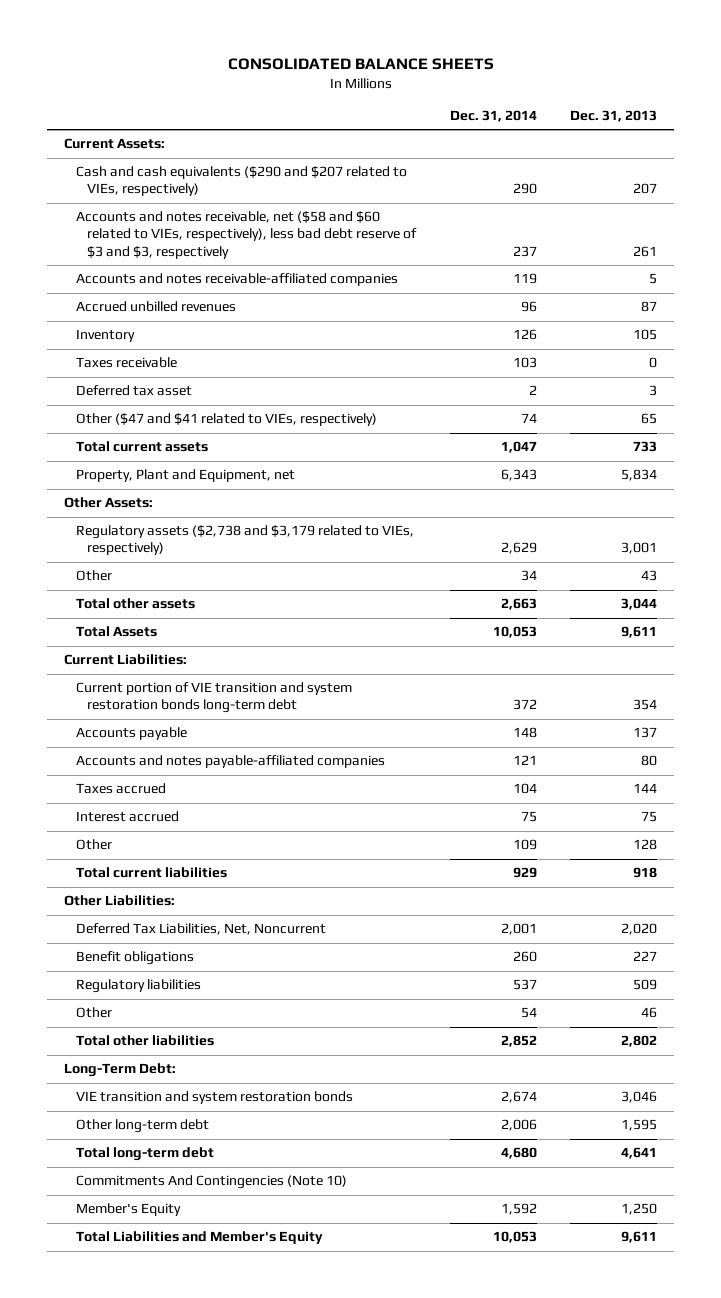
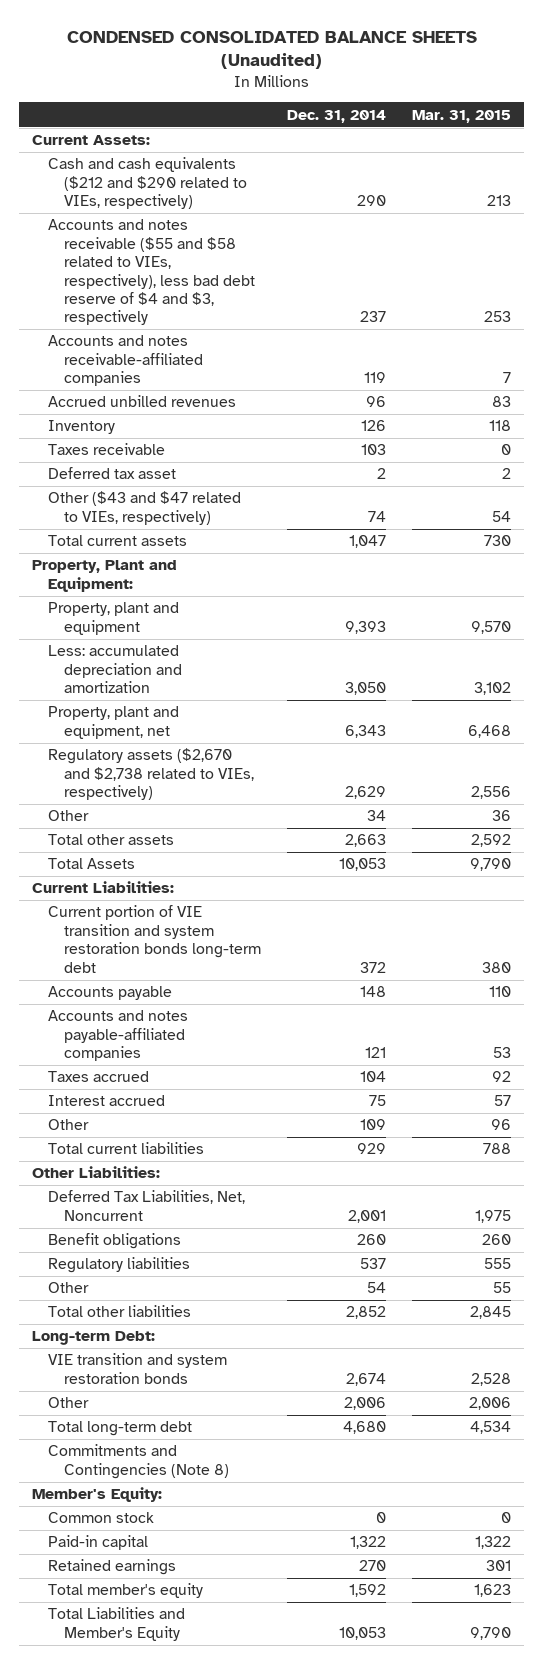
- CONSOLIDATED BALANCE SHEETS
+ CONDENSED CONSOLIDATED BALANCE SHEETS (Unaudited)
- | Dec. 31, 2014 | Dec. 31, 2013
+ | Dec. 31, 2014 | Mar. 31, 2015
- Cash and cash equivalents ($290 and $207 related to VIEs, respectively) | 290 | 207
- Accounts and notes receivable, net ($58 and $60 related to VIEs, respectively), less bad debt reserve of $3 and $3, respectively | 237 | 261
+ Cash and cash equivalents ($212 and $290 related to VIEs, respectively) | 290 | 213
+ Accounts and notes receivable ($55 and $58 related to VIEs, respectively), less bad debt reserve of $4 and $3, respectively | 237 | 253
- Other ($47 and $41 related to VIEs, respectively) | 74 | 65
+ Other ($43 and $47 related to VIEs, respectively) | 74 | 54
- Property, Plant and Equipment, net | 6,343 | 5,834
- Other Assets:
- Regulatory assets ($2,738 and $3,179 related to VIEs, respectively) | 2,629 | 3,001
+ Property, Plant and Equipment:
+ Property, plant and equipment | 9,393 | 9,570
+ Less: accumulated depreciation and amortization | 3,050 | 3,102
+ Property, plant and equipment, net | 6,343 | 6,468
+ Regulatory assets ($2,670 and $2,738 related to VIEs, respectively) | 2,629 | 2,556
- Long-Term Debt:
+ Long-term Debt:
- Other long-term debt | 2,006 | 1,595
+ Other | 2,006 | 2,006
- Commitments And Contingencies (Note 10)
- Member's Equity | 1,592 | 1,250
+ Commitments and Contingencies (Note 8)
+ Member's Equity:
+ Common stock | 0 | 0
+ Paid-in capital | 1,322 | 1,322
+ Retained earnings | 270 | 301
+ Total member's equity | 1,592 | 1,623

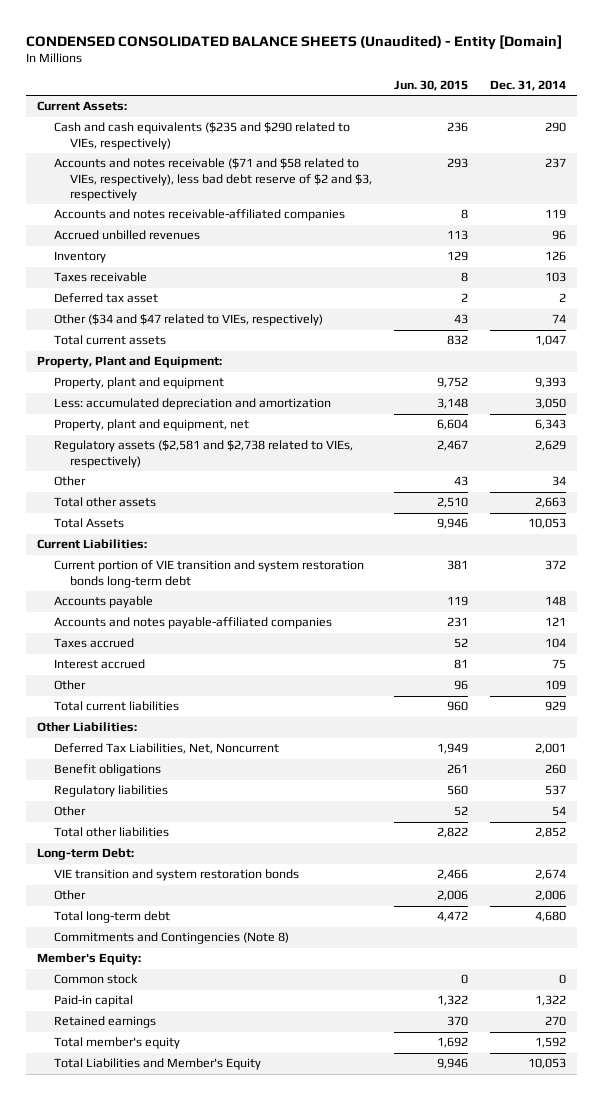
- CONDENSED CONSOLIDATED BALANCE SHEETS (Unaudited)
+ CONDENSED CONSOLIDATED BALANCE SHEETS (Unaudited) - Entity [Domain]
- | Dec. 31, 2014 | Mar. 31, 2015
+ | Jun. 30, 2015 | Dec. 31, 2014
- Cash and cash equivalents ($212 and $290 related to VIEs, respectively) | 290 | 213
- Accounts and notes receivable ($55 and $58 related to VIEs, respectively), less bad debt reserve of $4 and $3, respectively | 237 | 253
+ Cash and cash equivalents ($235 and $290 related to VIEs, respectively) | 236 | 290
+ Accounts and notes receivable ($71 and $58 related to VIEs, respectively), less bad debt reserve of $2 and $3, respectively | 293 | 237
- Other ($43 and $47 related to VIEs, respectively) | 74 | 54
+ Other ($34 and $47 related to VIEs, respectively) | 43 | 74
- Regulatory assets ($2,670 and $2,738 related to VIEs, respectively) | 2,629 | 2,556
+ Regulatory assets ($2,581 and $2,738 related to VIEs, respectively) | 2,467 | 2,629

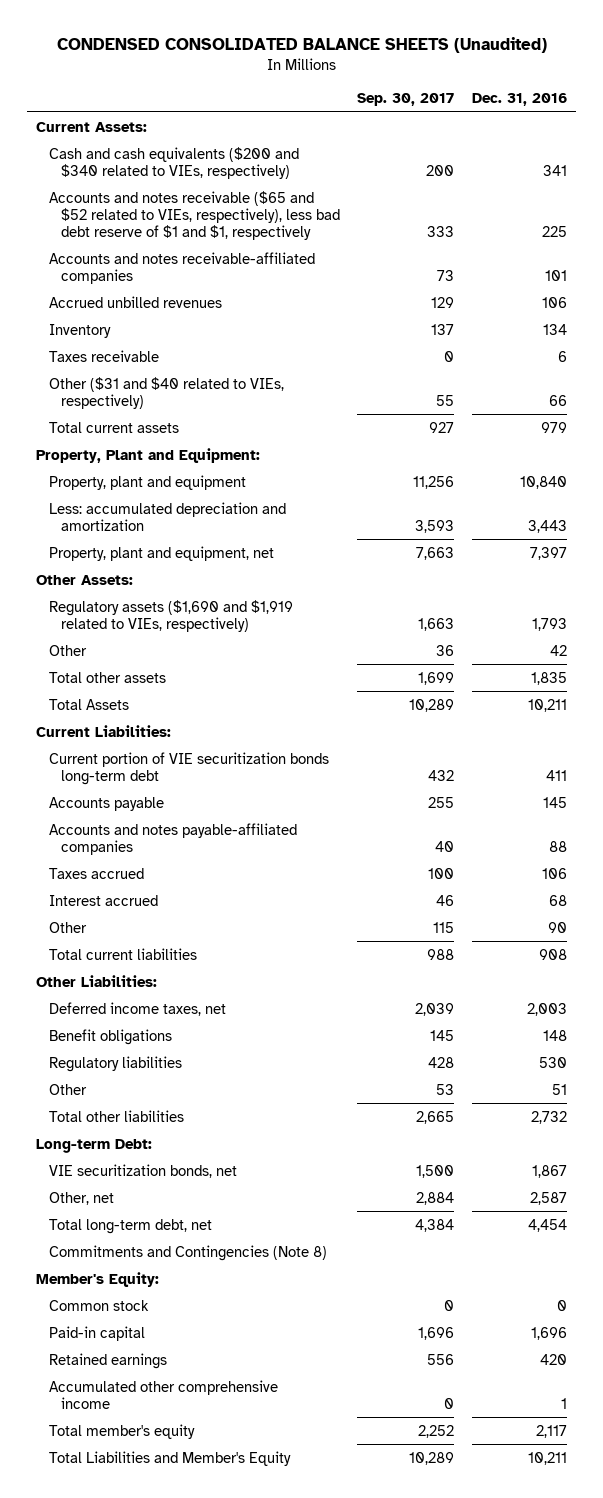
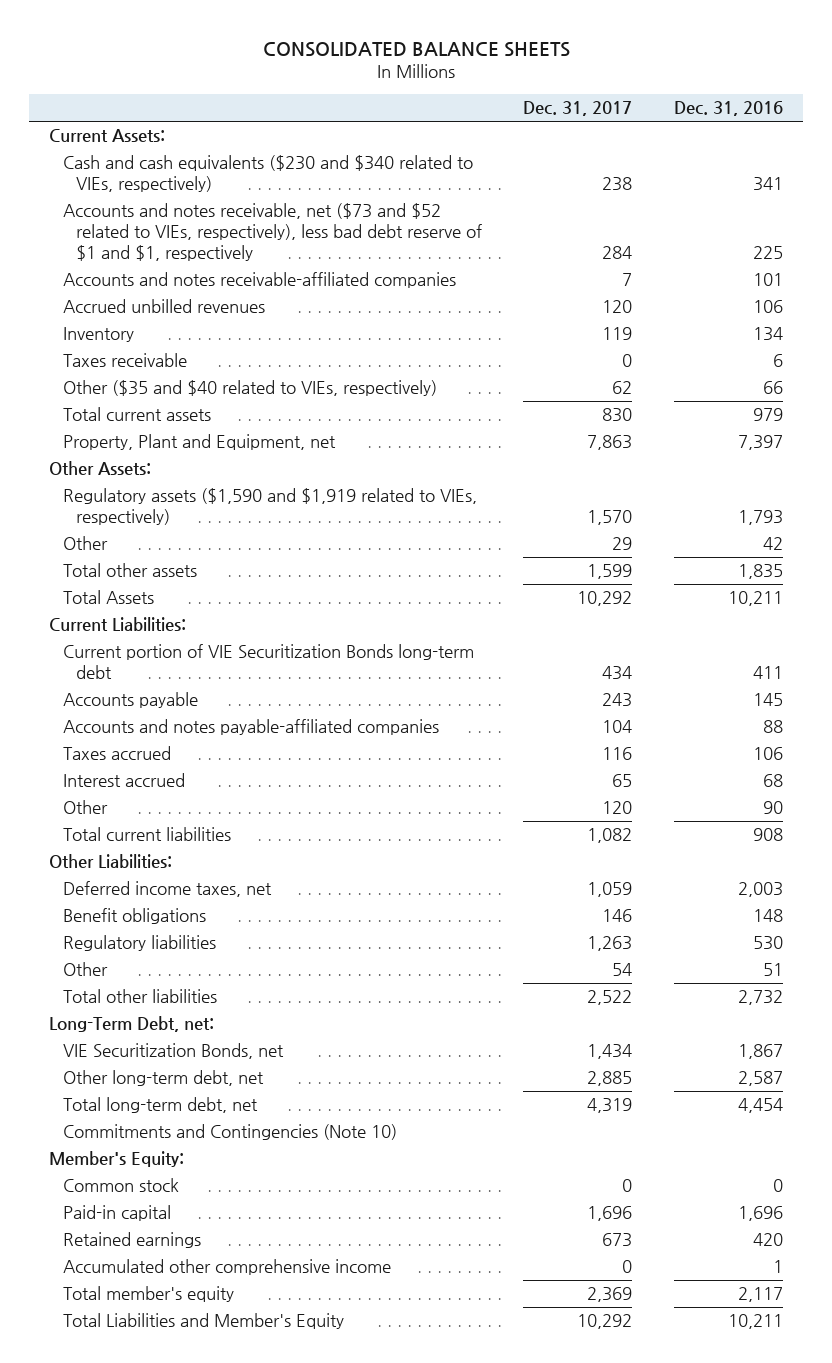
- CONDENSED CONSOLIDATED BALANCE SHEETS (Unaudited)
+ CONSOLIDATED BALANCE SHEETS
- | Sep. 30, 2017 | Dec. 31, 2016
+ | Dec. 31, 2017 | Dec. 31, 2016
- Cash and cash equivalents ($200 and $340 related to VIEs, respectively) | 200 | 341
- Accounts and notes receivable ($65 and $52 related to VIEs, respectively), less bad debt reserve of $1 and $1, respectively | 333 | 225
+ Cash and cash equivalents ($230 and $340 related to VIEs, respectively) | 238 | 341
+ Accounts and notes receivable, net ($73 and $52 related to VIEs, respectively), less bad debt reserve of $1 and $1, respectively | 284 | 225
- Other ($31 and $40 related to VIEs, respectively) | 55 | 66
+ Other ($35 and $40 related to VIEs, respectively) | 62 | 66
- Property, Plant and Equipment:
- Property, plant and equipment | 11,256 | 10,840
- Less: accumulated depreciation and amortization | 3,593 | 3,443
- Property, plant and equipment, net | 7,663 | 7,397
+ Property, Plant and Equipment, net | 7,863 | 7,397
- Regulatory assets ($1,690 and $1,919 related to VIEs, respectively) | 1,663 | 1,793
+ Regulatory assets ($1,590 and $1,919 related to VIEs, respectively) | 1,570 | 1,793
- Current portion of VIE securitization bonds long-term debt | 432 | 411
+ Current portion of VIE Securitization Bonds long-term debt | 434 | 411
- Long-term Debt:
- VIE securitization bonds, net | 1,500 | 1,867
- Other, net | 2,884 | 2,587
+ Long-Term Debt, net:
+ VIE Securitization Bonds, net | 1,434 | 1,867
+ Other long-term debt, net | 2,885 | 2,587
- Commitments and Contingencies (Note 8)
+ Commitments and Contingencies (Note 10)

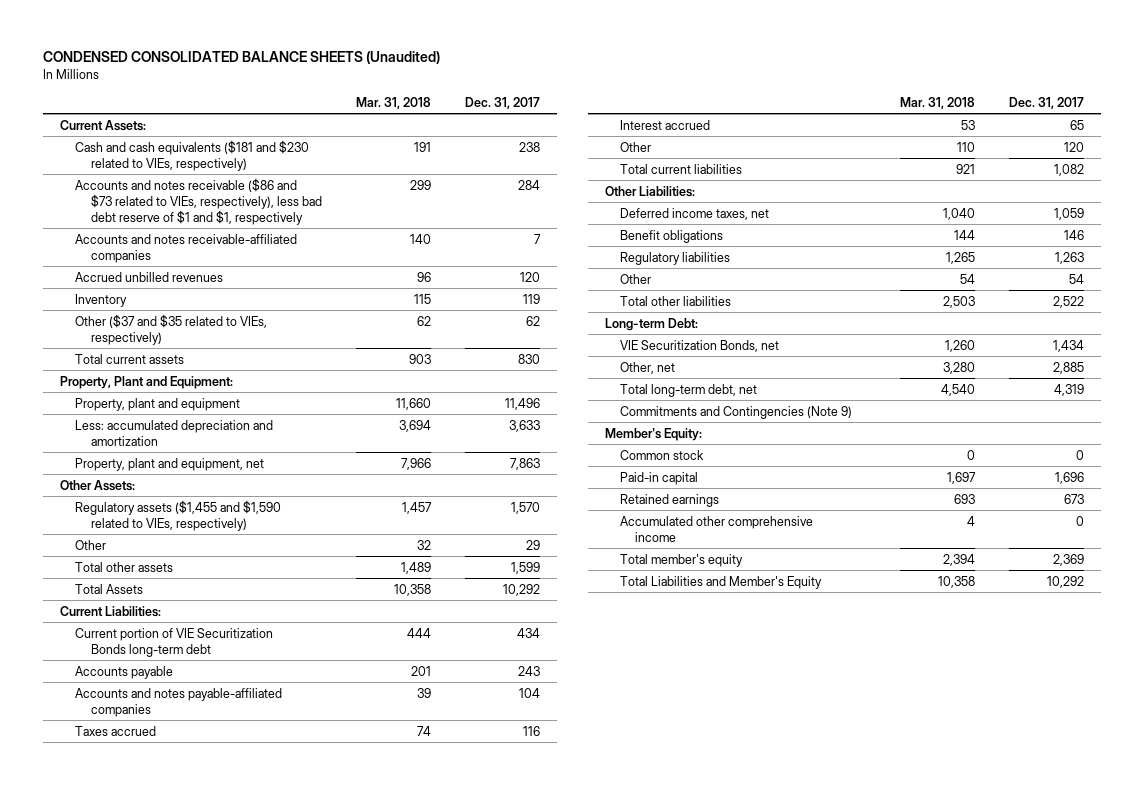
- CONSOLIDATED BALANCE SHEETS
+ CONDENSED CONSOLIDATED BALANCE SHEETS (Unaudited)
- | Dec. 31, 2017 | Dec. 31, 2016
+ | Mar. 31, 2018 | Dec. 31, 2017
- Cash and cash equivalents ($230 and $340 related to VIEs, respectively) | 238 | 341
- Accounts and notes receivable, net ($73 and $52 related to VIEs, respectively), less bad debt reserve of $1 and $1, respectively | 284 | 225
+ Cash and cash equivalents ($181 and $230 related to VIEs, respectively) | 191 | 238
+ Accounts and notes receivable ($86 and $73 related to VIEs, respectively), less bad debt reserve of $1 and $1, respectively | 299 | 284
- Taxes receivable | 0 | 6
- Other ($35 and $40 related to VIEs, respectively) | 62 | 66
+ Other ($37 and $35 related to VIEs, respectively) | 62 | 62
- Property, Plant and Equipment, net | 7,863 | 7,397
+ Property, Plant and Equipment:
+ Property, plant and equipment | 11,660 | 11,496
+ Less: accumulated depreciation and amortization | 3,694 | 3,633
+ Property, plant and equipment, net | 7,966 | 7,863
- Regulatory assets ($1,590 and $1,919 related to VIEs, respectively) | 1,570 | 1,793
+ Regulatory assets ($1,455 and $1,590 related to VIEs, respectively) | 1,457 | 1,570
- Long-Term Debt, net:
+ Long-term Debt:
- Other long-term debt, net | 2,885 | 2,587
+ Other, net | 3,280 | 2,885
- Commitments and Contingencies (Note 10)
+ Commitments and Contingencies (Note 9)

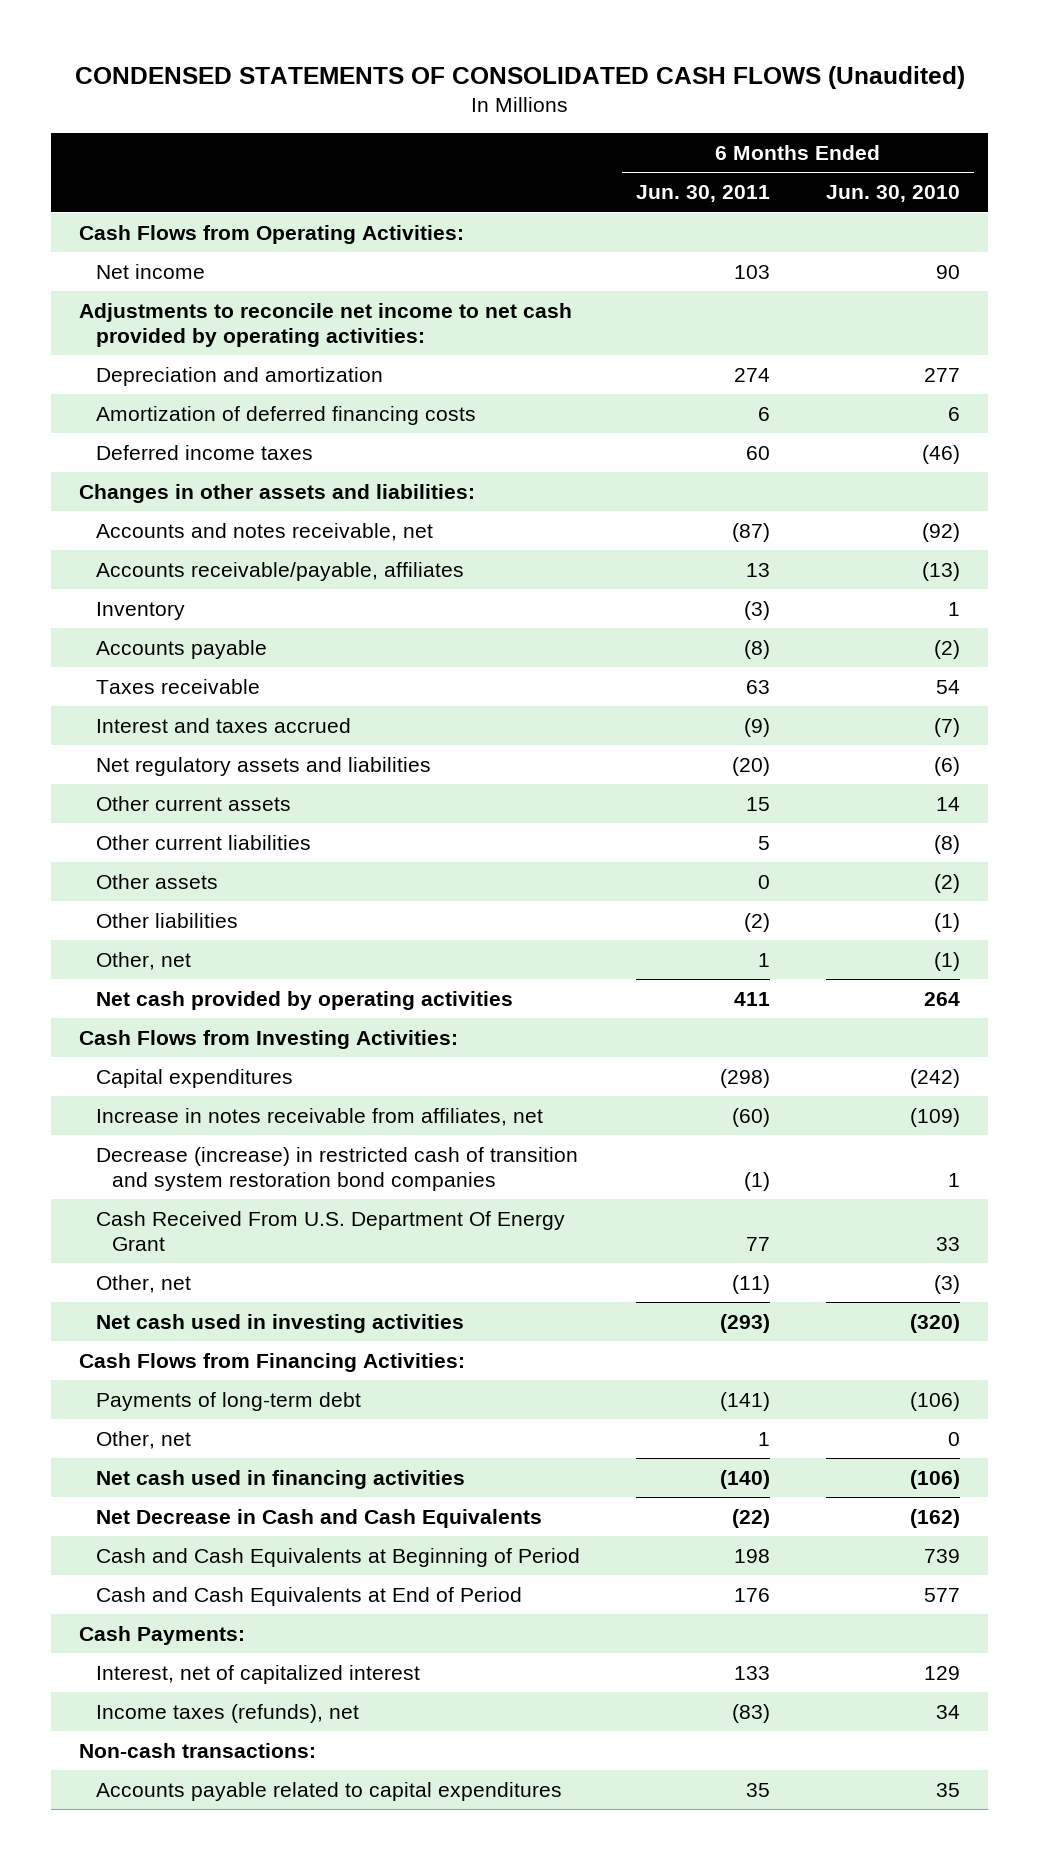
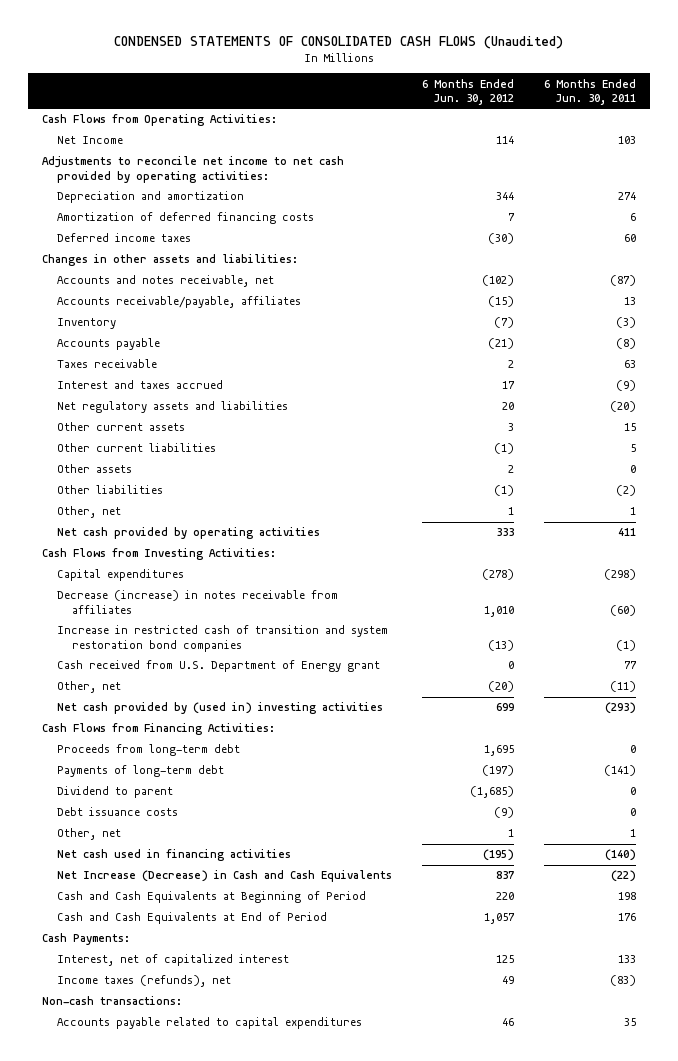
- | 6 Months Ended Jun. 30, 2011 | 6 Months Ended Jun. 30, 2010
+ | 6 Months Ended Jun. 30, 2012 | 6 Months Ended Jun. 30, 2011
- Net income | 103 | 90
+ Net Income | 114 | 103
- Increase in notes receivable from affiliates, net | (60) | (109)
- Decrease (increase) in restricted cash of transition and system restoration bond companies | (1) | 1
- Cash Received From U.S. Department Of Energy Grant | 77 | 33
+ Decrease (increase) in notes receivable from affiliates | 1,010 | (60)
+ Increase in restricted cash of transition and system restoration bond companies | (13) | (1)
+ Cash received from U.S. Department of Energy grant | 0 | 77
- Net cash used in investing activities | (293) | (320)
+ Net cash provided by (used in) investing activities | 699 | (293)
+ Proceeds from long-term debt | 1,695 | 0
+ Dividend to parent | (1,685) | 0
+ Debt issuance costs | (9) | 0
- Net Decrease in Cash and Cash Equivalents | (22) | (162)
+ Net Increase (Decrease) in Cash and Cash Equivalents | 837 | (22)

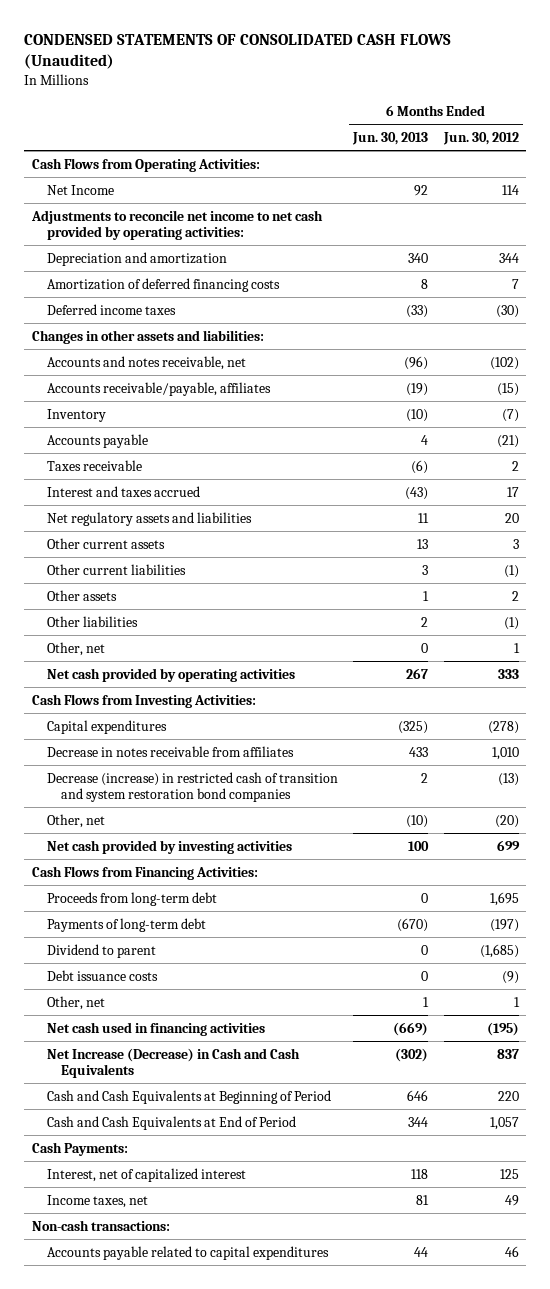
- | 6 Months Ended Jun. 30, 2012 | 6 Months Ended Jun. 30, 2011
+ | 6 Months Ended Jun. 30, 2013 | 6 Months Ended Jun. 30, 2012
- Decrease (increase) in notes receivable from affiliates | 1,010 | (60)
- Increase in restricted cash of transition and system restoration bond companies | (13) | (1)
- Cash received from U.S. Department of Energy grant | 0 | 77
+ Decrease in notes receivable from affiliates | 433 | 1,010
+ Decrease (increase) in restricted cash of transition and system restoration bond companies | 2 | (13)
- Net cash provided by (used in) investing activities | 699 | (293)
+ Net cash provided by investing activities | 100 | 699
- Income taxes (refunds), net | 49 | (83)
+ Income taxes, net | 81 | 49

